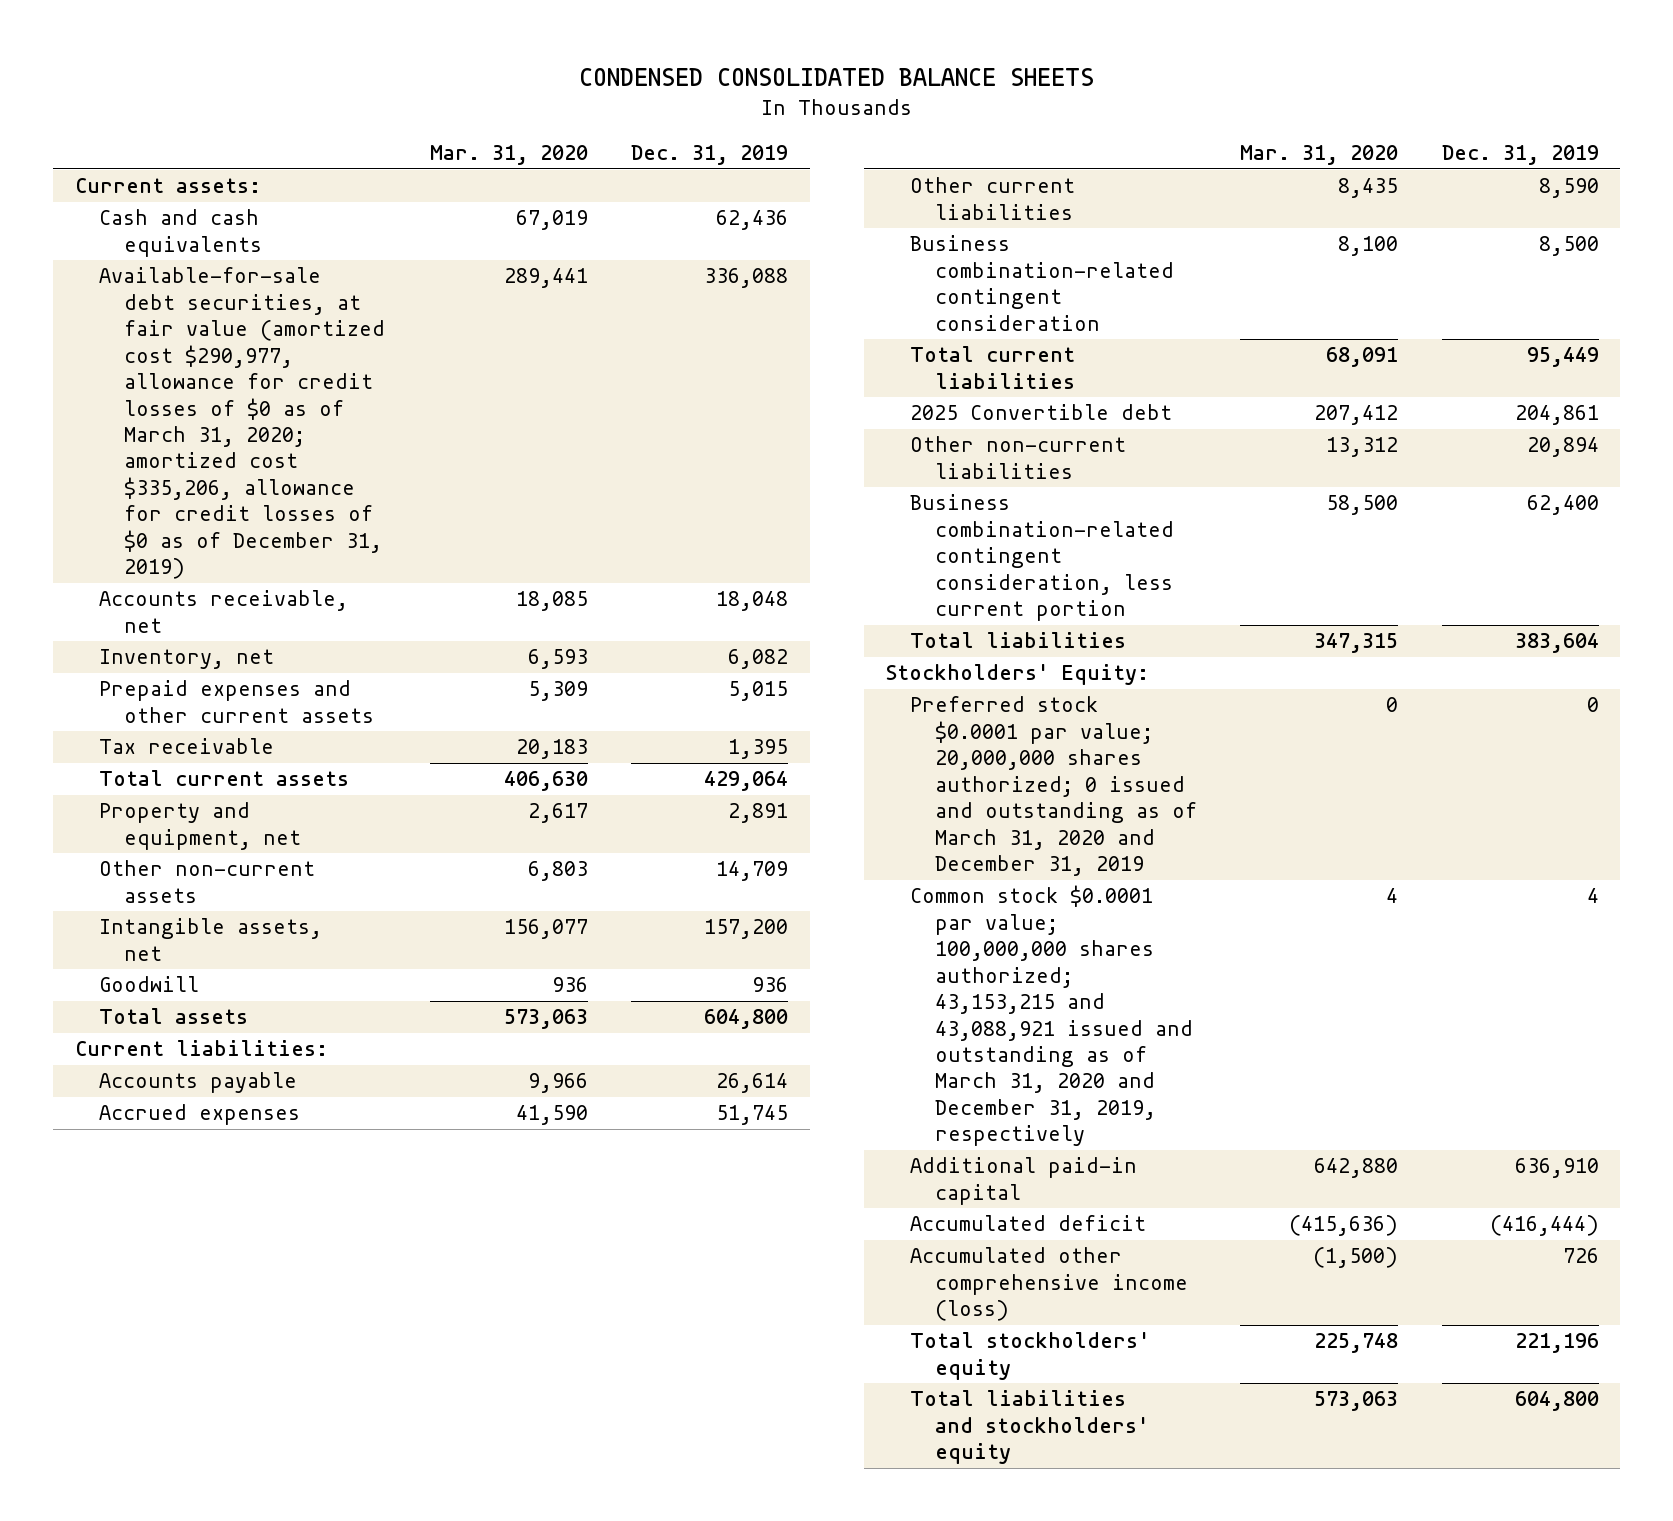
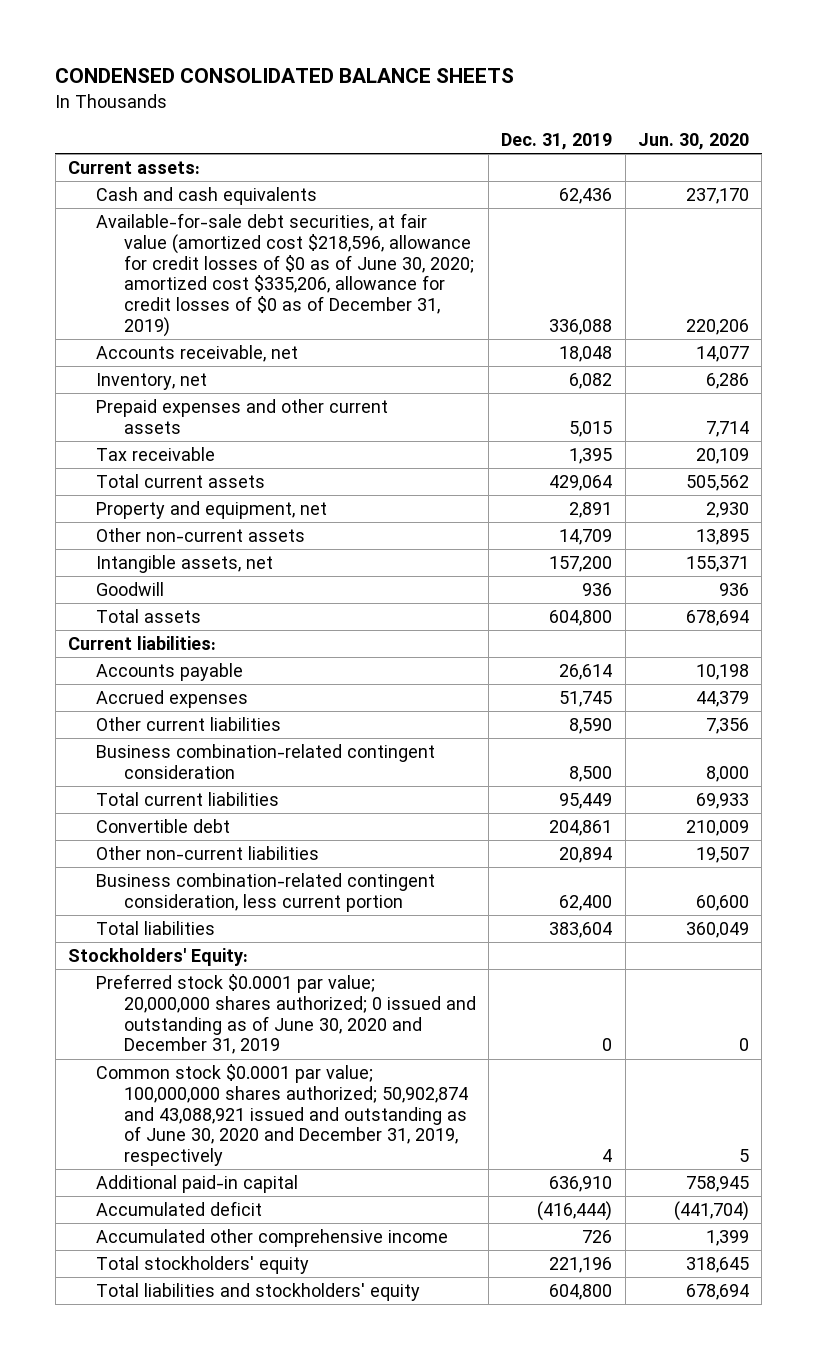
- | Mar. 31, 2020 | Dec. 31, 2019
+ | Dec. 31, 2019 | Jun. 30, 2020
- Available-for-sale debt securities, at fair value (amortized cost $290,977, allowance for credit losses of $0 as of March 31, 2020; amortized cost $335,206, allowance for credit losses of $0 as of December 31, 2019) | 289,441 | 336,088
+ Available-for-sale debt securities, at fair value (amortized cost $218,596, allowance for credit losses of $0 as of June 30, 2020; amortized cost $335,206, allowance for credit losses of $0 as of December 31, 2019) | 336,088 | 220,206
- 2025 Convertible debt | 207,412 | 204,861
+ Convertible debt | 204,861 | 210,009
- Preferred stock $0.0001 par value; 20,000,000 shares authorized; 0 issued and outstanding as of March 31, 2020 and December 31, 2019 | 0 | 0
- Common stock $0.0001 par value; 100,000,000 shares authorized; 43,153,215 and 43,088,921 issued and outstanding as of March 31, 2020 and December 31, 2019, respectively | 4 | 4
+ Preferred stock $0.0001 par value; 20,000,000 shares authorized; 0 issued and outstanding as of June 30, 2020 and December 31, 2019 | 0 | 0
+ Common stock $0.0001 par value; 100,000,000 shares authorized; 50,902,874 and 43,088,921 issued and outstanding as of June 30, 2020 and December 31, 2019, respectively | 4 | 5
- Accumulated other comprehensive income (loss) | (1,500) | 726
+ Accumulated other comprehensive income | 726 | 1,399

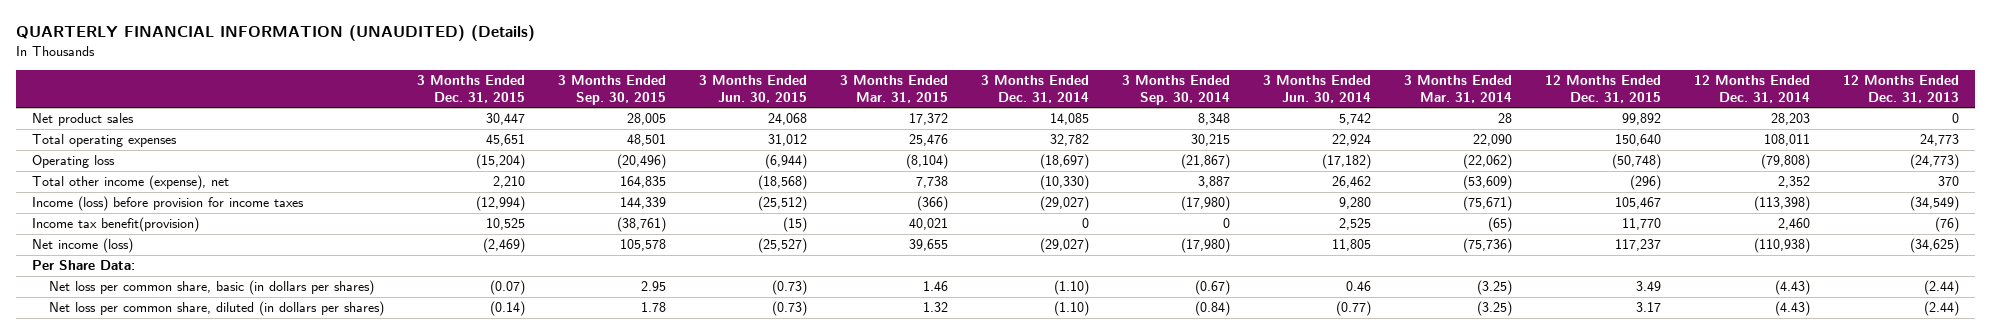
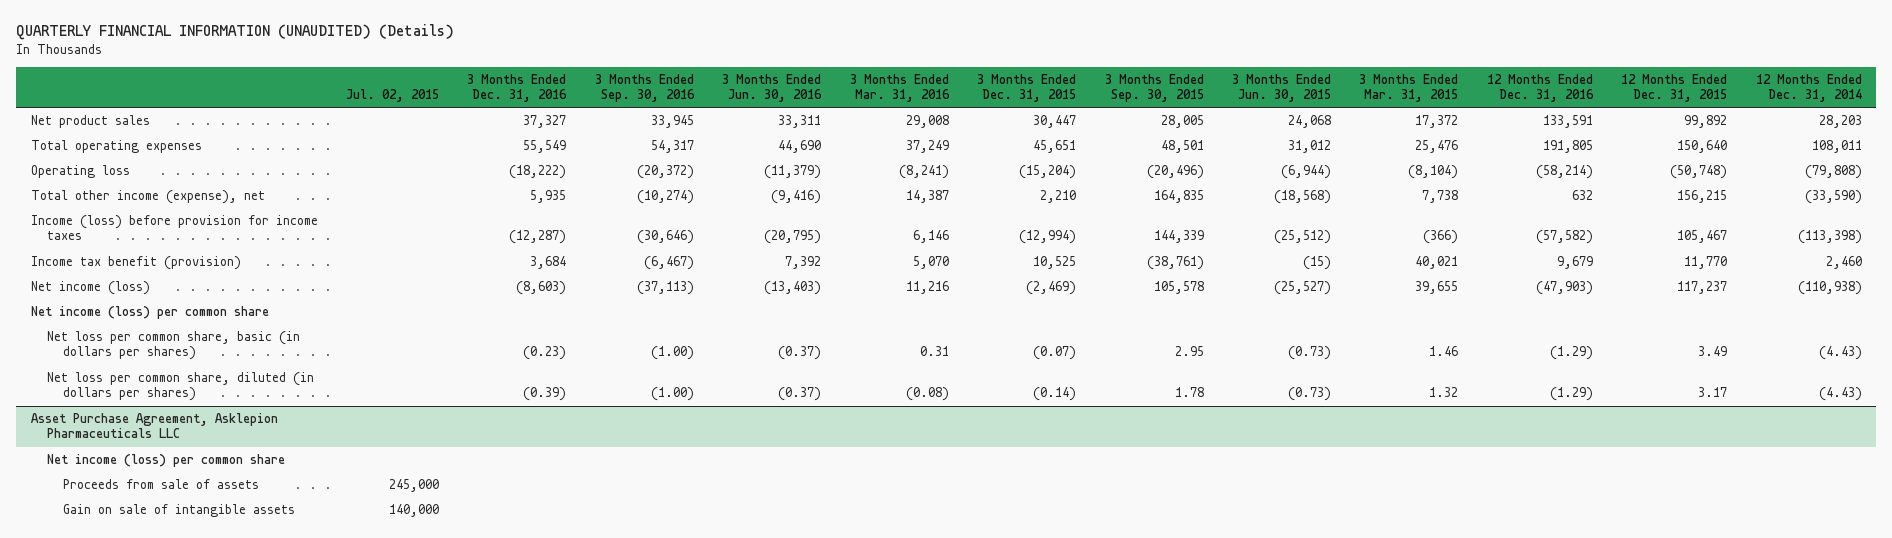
- | 3 Months Ended Dec. 31, 2015 | 3 Months Ended Sep. 30, 2015 | 3 Months Ended Jun. 30, 2015 | 3 Months Ended Mar. 31, 2015 | 3 Months Ended Dec. 31, 2014 | 3 Months Ended Sep. 30, 2014 | 3 Months Ended Jun. 30, 2014 | 3 Months Ended Mar. 31, 2014 | 12 Months Ended Dec. 31, 2015 | 12 Months Ended Dec. 31, 2014 | 12 Months Ended Dec. 31, 2013
+ | Jul. 02, 2015 | 3 Months Ended Dec. 31, 2016 | 3 Months Ended Sep. 30, 2016 | 3 Months Ended Jun. 30, 2016 | 3 Months Ended Mar. 31, 2016 | 3 Months Ended Dec. 31, 2015 | 3 Months Ended Sep. 30, 2015 | 3 Months Ended Jun. 30, 2015 | 3 Months Ended Mar. 31, 2015 | 12 Months Ended Dec. 31, 2016 | 12 Months Ended Dec. 31, 2015 | 12 Months Ended Dec. 31, 2014
- Total other income (expense), net | 2,210 | 164,835 | (18,568) | 7,738 | (10,330) | 3,887 | 26,462 | (53,609) | (296) | 2,352 | 370
+ Total other income (expense), net | | 5,935 | (10,274) | (9,416) | 14,387 | 2,210 | 164,835 | (18,568) | 7,738 | 632 | 156,215 | (33,590)
- Income tax benefit(provision) | 10,525 | (38,761) | (15) | 40,021 | 0 | 0 | 2,525 | (65) | 11,770 | 2,460 | (76)
+ Income tax benefit (provision) | | 3,684 | (6,467) | 7,392 | 5,070 | 10,525 | (38,761) | (15) | 40,021 | 9,679 | 11,770 | 2,460
- Per Share Data:
+ Net income (loss) per common share
+ Asset Purchase Agreement, Asklepion Pharmaceuticals LLC
+ Net income (loss) per common share
+ Proceeds from sale of assets | 245,000 | | | | | | | | | | |
+ Gain on sale of intangible assets | 140,000 | | | | | | | | | | |

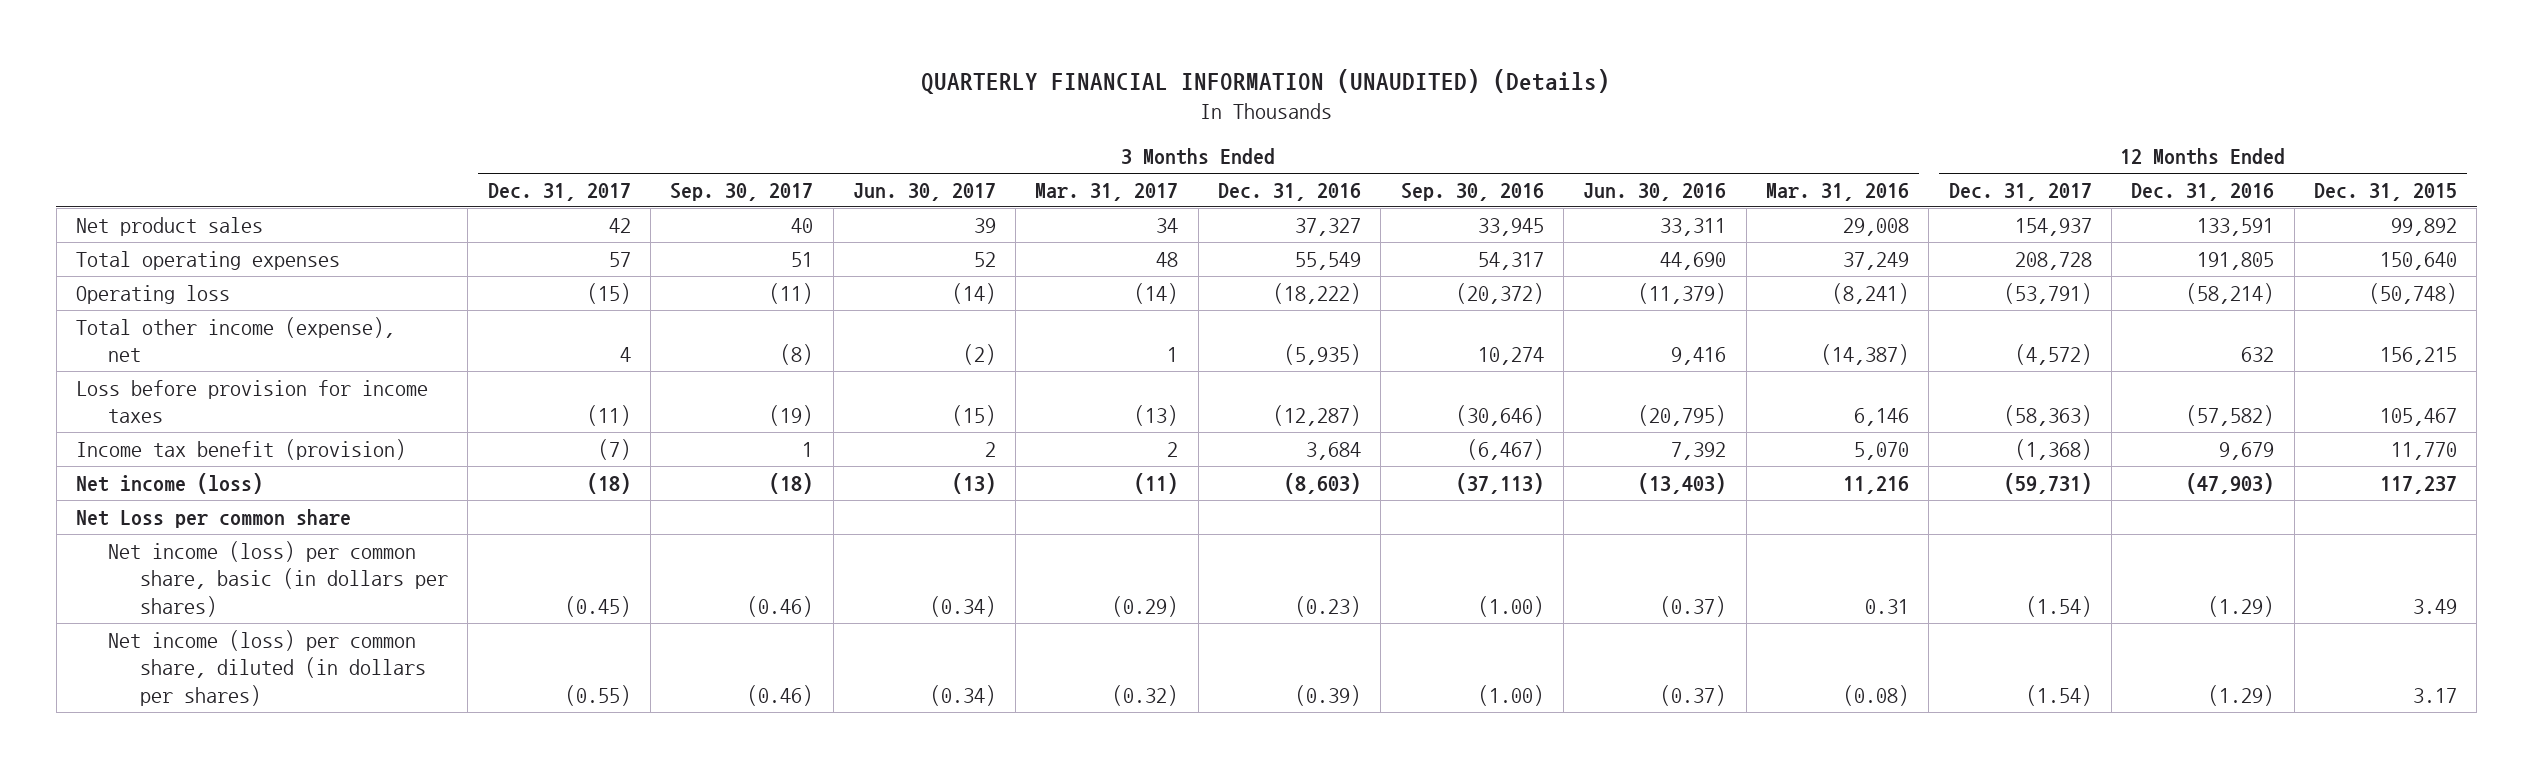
- | Jul. 02, 2015 | 3 Months Ended Dec. 31, 2016 | 3 Months Ended Sep. 30, 2016 | 3 Months Ended Jun. 30, 2016 | 3 Months Ended Mar. 31, 2016 | 3 Months Ended Dec. 31, 2015 | 3 Months Ended Sep. 30, 2015 | 3 Months Ended Jun. 30, 2015 | 3 Months Ended Mar. 31, 2015 | 12 Months Ended Dec. 31, 2016 | 12 Months Ended Dec. 31, 2015 | 12 Months Ended Dec. 31, 2014
+ | 3 Months Ended Dec. 31, 2017 | 3 Months Ended Sep. 30, 2017 | 3 Months Ended Jun. 30, 2017 | 3 Months Ended Mar. 31, 2017 | 3 Months Ended Dec. 31, 2016 | 3 Months Ended Sep. 30, 2016 | 3 Months Ended Jun. 30, 2016 | 3 Months Ended Mar. 31, 2016 | 12 Months Ended Dec. 31, 2017 | 12 Months Ended Dec. 31, 2016 | 12 Months Ended Dec. 31, 2015
- Total other income (expense), net | | 5,935 | (10,274) | (9,416) | 14,387 | 2,210 | 164,835 | (18,568) | 7,738 | 632 | 156,215 | (33,590)
- Income (loss) before provision for income taxes | | (12,287) | (30,646) | (20,795) | 6,146 | (12,994) | 144,339 | (25,512) | (366) | (57,582) | 105,467 | (113,398)
+ Total other income (expense), net | 4 | (8) | (2) | 1 | (5,935) | 10,274 | 9,416 | (14,387) | (4,572) | 632 | 156,215
+ Loss before provision for income taxes | (11) | (19) | (15) | (13) | (12,287) | (30,646) | (20,795) | 6,146 | (58,363) | (57,582) | 105,467
- Net income (loss) per common share
- Net loss per common share, basic (in dollars per shares) | | (0.23) | (1.00) | (0.37) | 0.31 | (0.07) | 2.95 | (0.73) | 1.46 | (1.29) | 3.49 | (4.43)
- Net loss per common share, diluted (in dollars per shares) | | (0.39) | (1.00) | (0.37) | (0.08) | (0.14) | 1.78 | (0.73) | 1.32 | (1.29) | 3.17 | (4.43)
- Asset Purchase Agreement, Asklepion Pharmaceuticals LLC
- Net income (loss) per common share
- Proceeds from sale of assets | 245,000 | | | | | | | | | | |
- Gain on sale of intangible assets | 140,000 | | | | | | | | | | |
+ Net Loss per common share
+ Net income (loss) per common share, basic (in dollars per shares) | (0.45) | (0.46) | (0.34) | (0.29) | (0.23) | (1.00) | (0.37) | 0.31 | (1.54) | (1.29) | 3.49
+ Net income (loss) per common share, diluted (in dollars per shares) | (0.55) | (0.46) | (0.34) | (0.32) | (0.39) | (1.00) | (0.37) | (0.08) | (1.54) | (1.29) | 3.17

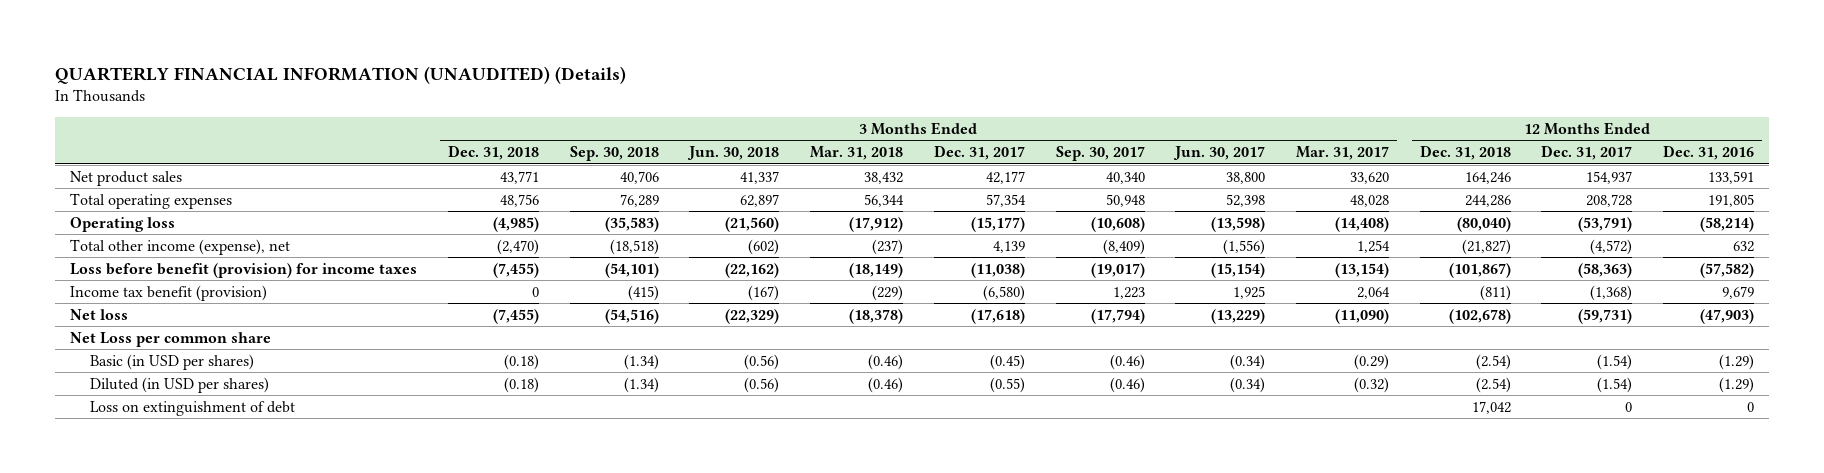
- | 3 Months Ended Dec. 31, 2017 | 3 Months Ended Sep. 30, 2017 | 3 Months Ended Jun. 30, 2017 | 3 Months Ended Mar. 31, 2017 | 3 Months Ended Dec. 31, 2016 | 3 Months Ended Sep. 30, 2016 | 3 Months Ended Jun. 30, 2016 | 3 Months Ended Mar. 31, 2016 | 12 Months Ended Dec. 31, 2017 | 12 Months Ended Dec. 31, 2016 | 12 Months Ended Dec. 31, 2015
+ | 3 Months Ended Dec. 31, 2018 | 3 Months Ended Sep. 30, 2018 | 3 Months Ended Jun. 30, 2018 | 3 Months Ended Mar. 31, 2018 | 3 Months Ended Dec. 31, 2017 | 3 Months Ended Sep. 30, 2017 | 3 Months Ended Jun. 30, 2017 | 3 Months Ended Mar. 31, 2017 | 12 Months Ended Dec. 31, 2018 | 12 Months Ended Dec. 31, 2017 | 12 Months Ended Dec. 31, 2016
- Net product sales | 42 | 40 | 39 | 34 | 37,327 | 33,945 | 33,311 | 29,008 | 154,937 | 133,591 | 99,892
- Total operating expenses | 57 | 51 | 52 | 48 | 55,549 | 54,317 | 44,690 | 37,249 | 208,728 | 191,805 | 150,640
- Operating loss | (15) | (11) | (14) | (14) | (18,222) | (20,372) | (11,379) | (8,241) | (53,791) | (58,214) | (50,748)
- Total other income (expense), net | 4 | (8) | (2) | 1 | (5,935) | 10,274 | 9,416 | (14,387) | (4,572) | 632 | 156,215
- Loss before provision for income taxes | (11) | (19) | (15) | (13) | (12,287) | (30,646) | (20,795) | 6,146 | (58,363) | (57,582) | 105,467
- Income tax benefit (provision) | (7) | 1 | 2 | 2 | 3,684 | (6,467) | 7,392 | 5,070 | (1,368) | 9,679 | 11,770
- Net income (loss) | (18) | (18) | (13) | (11) | (8,603) | (37,113) | (13,403) | 11,216 | (59,731) | (47,903) | 117,237
+ Net product sales | 43,771 | 40,706 | 41,337 | 38,432 | 42,177 | 40,340 | 38,800 | 33,620 | 164,246 | 154,937 | 133,591
+ Total operating expenses | 48,756 | 76,289 | 62,897 | 56,344 | 57,354 | 50,948 | 52,398 | 48,028 | 244,286 | 208,728 | 191,805
+ Operating loss | (4,985) | (35,583) | (21,560) | (17,912) | (15,177) | (10,608) | (13,598) | (14,408) | (80,040) | (53,791) | (58,214)
+ Total other income (expense), net | (2,470) | (18,518) | (602) | (237) | 4,139 | (8,409) | (1,556) | 1,254 | (21,827) | (4,572) | 632
+ Loss before benefit (provision) for income taxes | (7,455) | (54,101) | (22,162) | (18,149) | (11,038) | (19,017) | (15,154) | (13,154) | (101,867) | (58,363) | (57,582)
+ Income tax benefit (provision) | 0 | (415) | (167) | (229) | (6,580) | 1,223 | 1,925 | 2,064 | (811) | (1,368) | 9,679
+ Net loss | (7,455) | (54,516) | (22,329) | (18,378) | (17,618) | (17,794) | (13,229) | (11,090) | (102,678) | (59,731) | (47,903)
- Net income (loss) per common share, basic (in dollars per shares) | (0.45) | (0.46) | (0.34) | (0.29) | (0.23) | (1.00) | (0.37) | 0.31 | (1.54) | (1.29) | 3.49
- Net income (loss) per common share, diluted (in dollars per shares) | (0.55) | (0.46) | (0.34) | (0.32) | (0.39) | (1.00) | (0.37) | (0.08) | (1.54) | (1.29) | 3.17
+ Basic (in USD per shares) | (0.18) | (1.34) | (0.56) | (0.46) | (0.45) | (0.46) | (0.34) | (0.29) | (2.54) | (1.54) | (1.29)
+ Diluted (in USD per shares) | (0.18) | (1.34) | (0.56) | (0.46) | (0.55) | (0.46) | (0.34) | (0.32) | (2.54) | (1.54) | (1.29)
+ Loss on extinguishment of debt | | | | | | | | | 17,042 | 0 | 0

